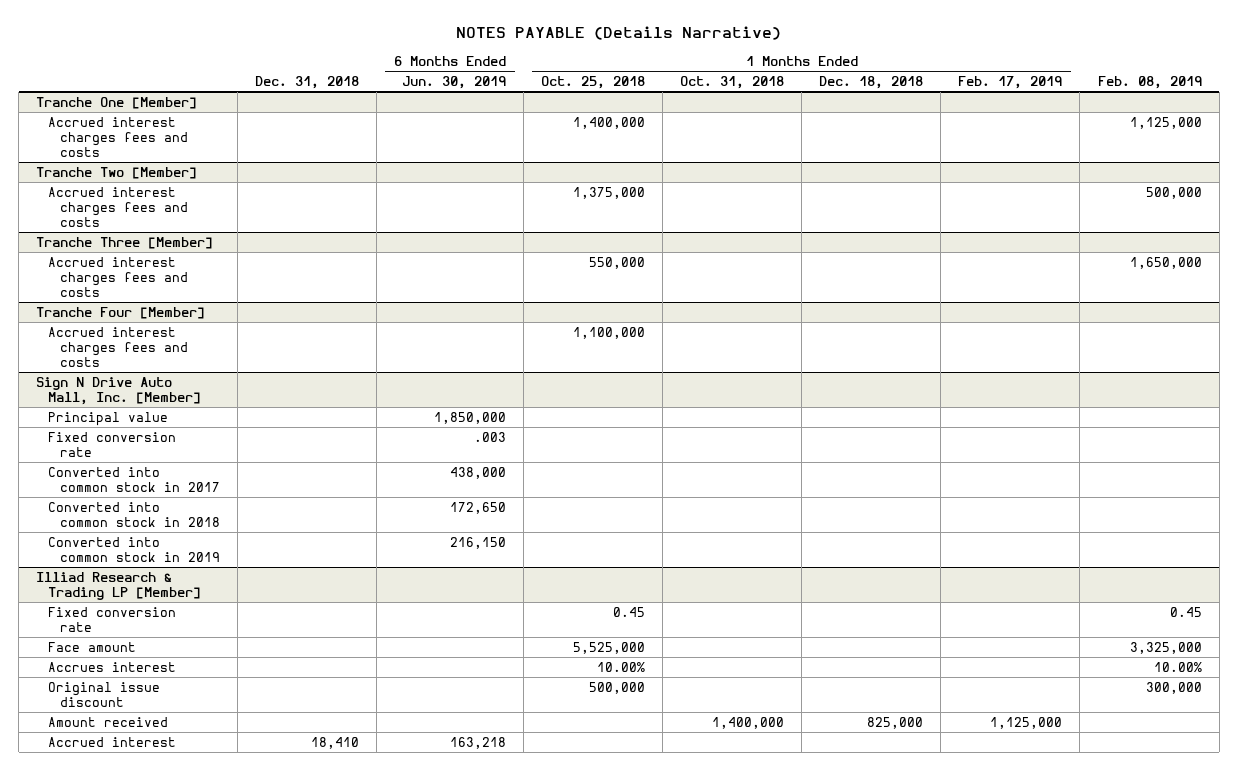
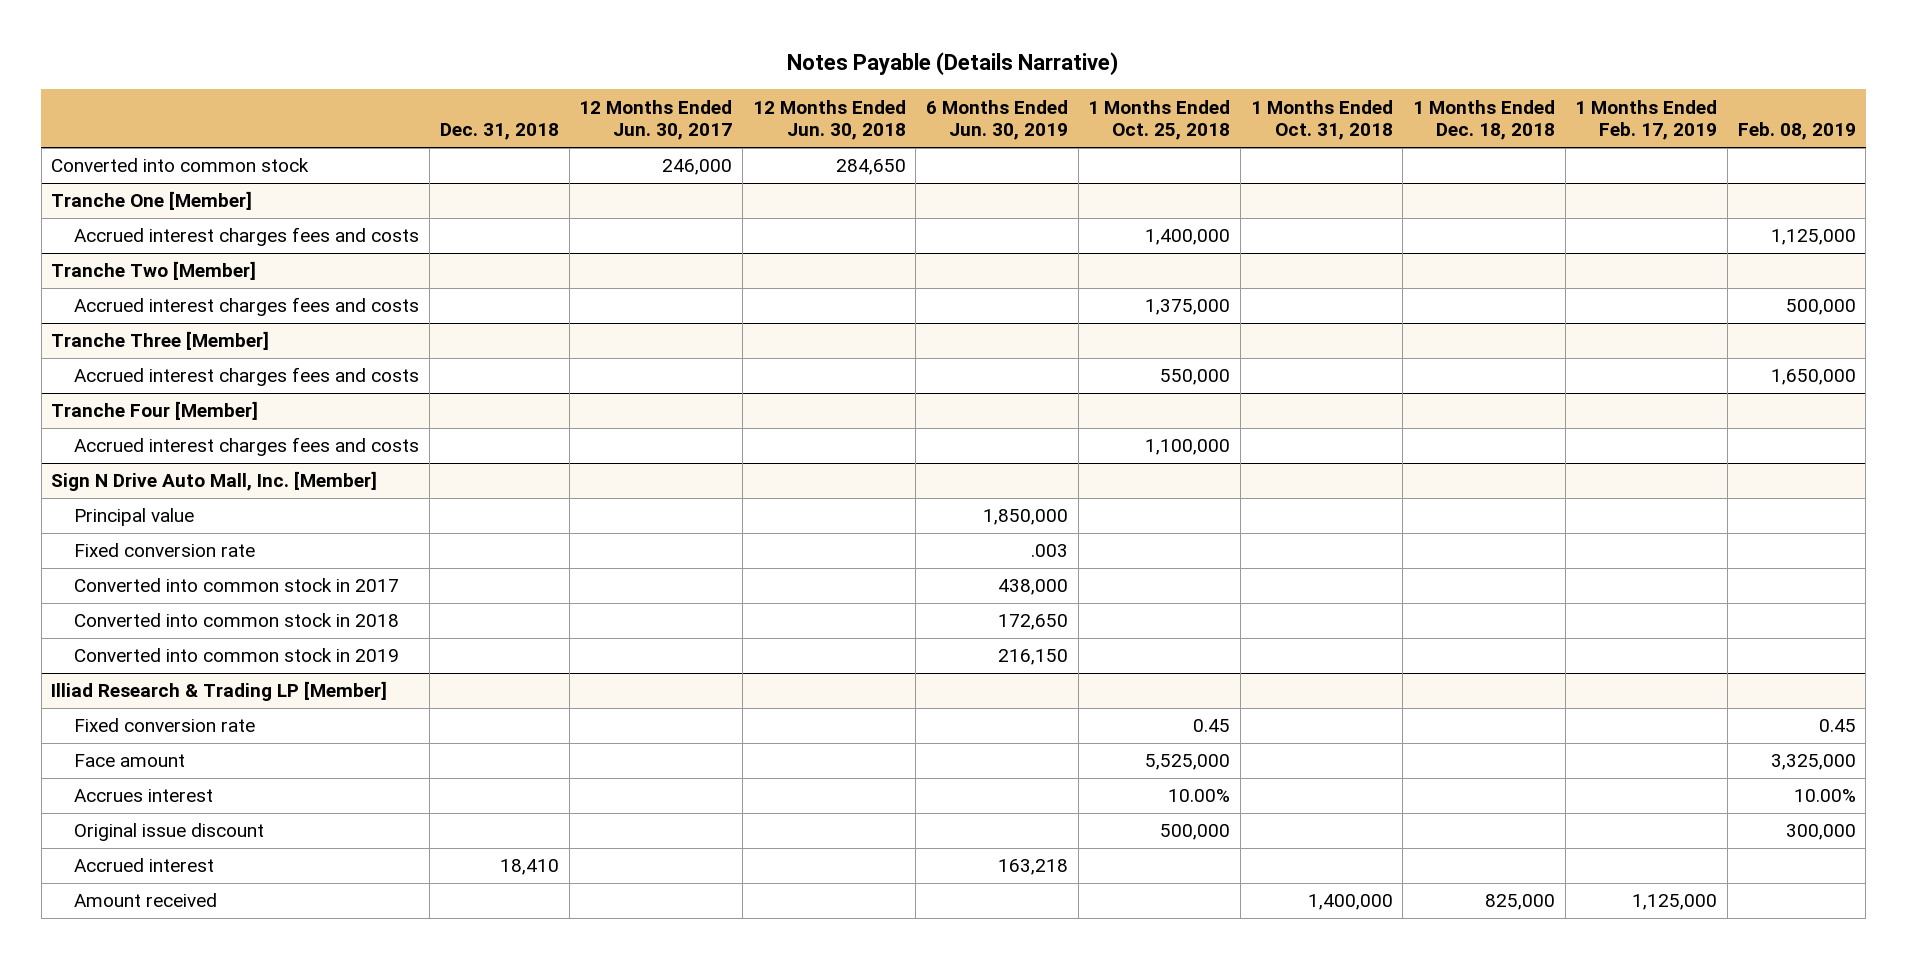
- NOTES PAYABLE (Details Narrative)
+ Notes Payable (Details Narrative)
- | Dec. 31, 2018 | 6 Months Ended Jun. 30, 2019 | 1 Months Ended Oct. 25, 2018 | 1 Months Ended Oct. 31, 2018 | 1 Months Ended Dec. 18, 2018 | 1 Months Ended Feb. 17, 2019 | Feb. 08, 2019
+ | Dec. 31, 2018 | 12 Months Ended Jun. 30, 2017 | 12 Months Ended Jun. 30, 2018 | 6 Months Ended Jun. 30, 2019 | 1 Months Ended Oct. 25, 2018 | 1 Months Ended Oct. 31, 2018 | 1 Months Ended Dec. 18, 2018 | 1 Months Ended Feb. 17, 2019 | Feb. 08, 2019
+ Converted into common stock | | 246,000 | 284,650 | | | | | |
@ Illiad Research & Trading LP [Member]
moved down: Amount received | | | | | | 1,400,000 | 825,000 | 1,125,000 |

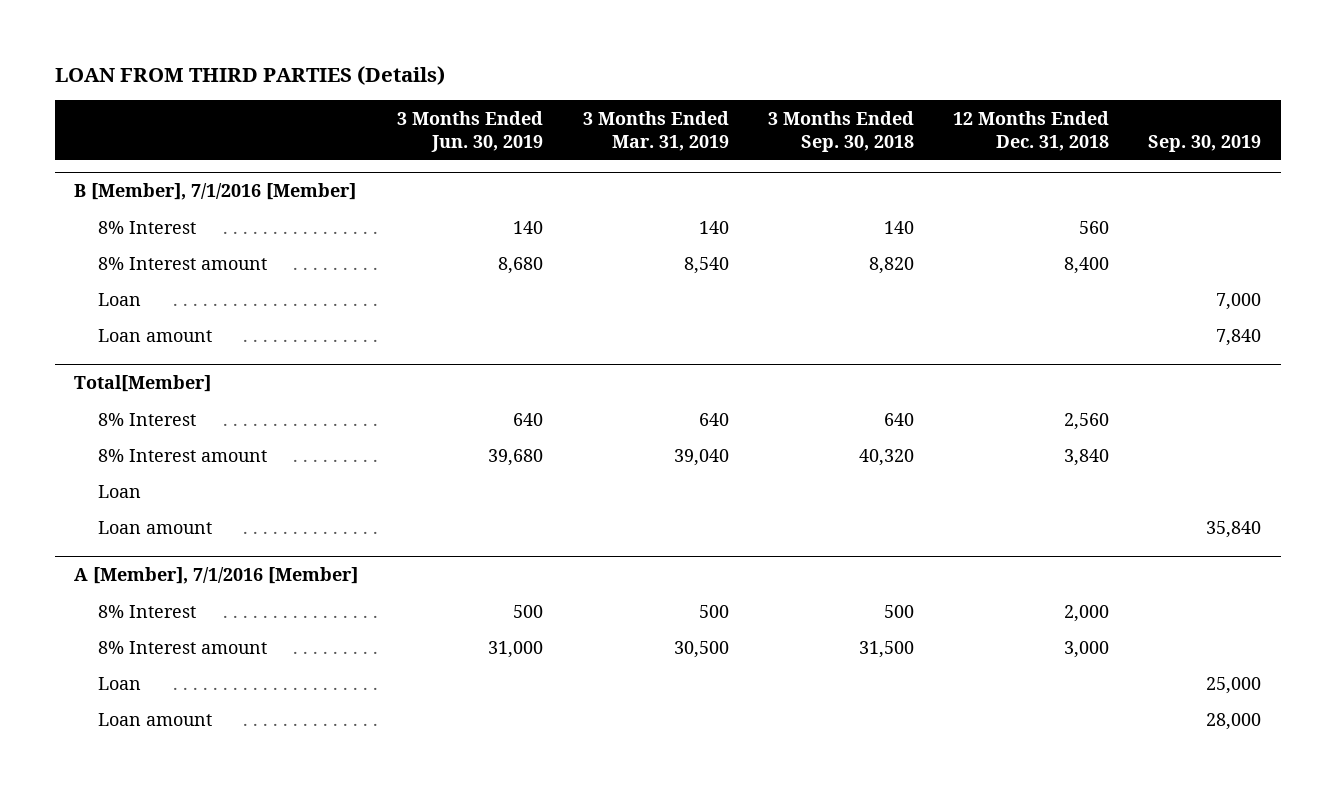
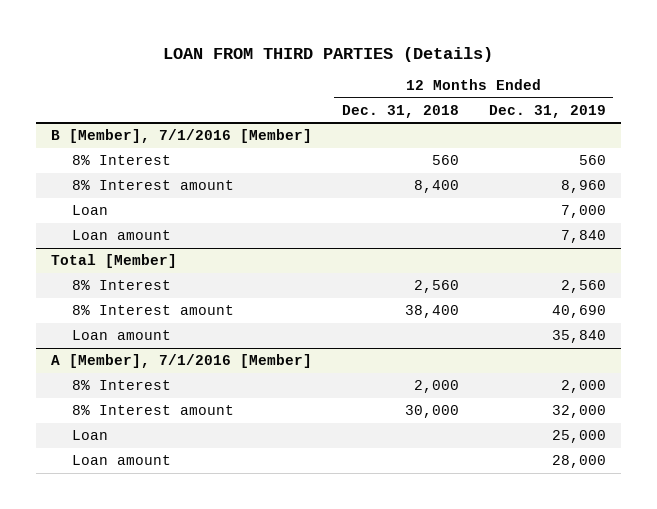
- | 3 Months Ended Jun. 30, 2019 | 3 Months Ended Mar. 31, 2019 | 3 Months Ended Sep. 30, 2018 | 12 Months Ended Dec. 31, 2018 | Sep. 30, 2019
+ | 12 Months Ended Dec. 31, 2018 | 12 Months Ended Dec. 31, 2019
- Total[Member]
+ Total [Member]
- 8% Interest amount | 39,680 | 39,040 | 40,320 | 3,840 |
- Loan
+ 8% Interest amount | 38,400 | 40,690
@ A [Member], 7/1/2016 [Member]
- 8% Interest amount | 31,000 | 30,500 | 31,500 | 3,000 |
+ 8% Interest amount | 30,000 | 32,000

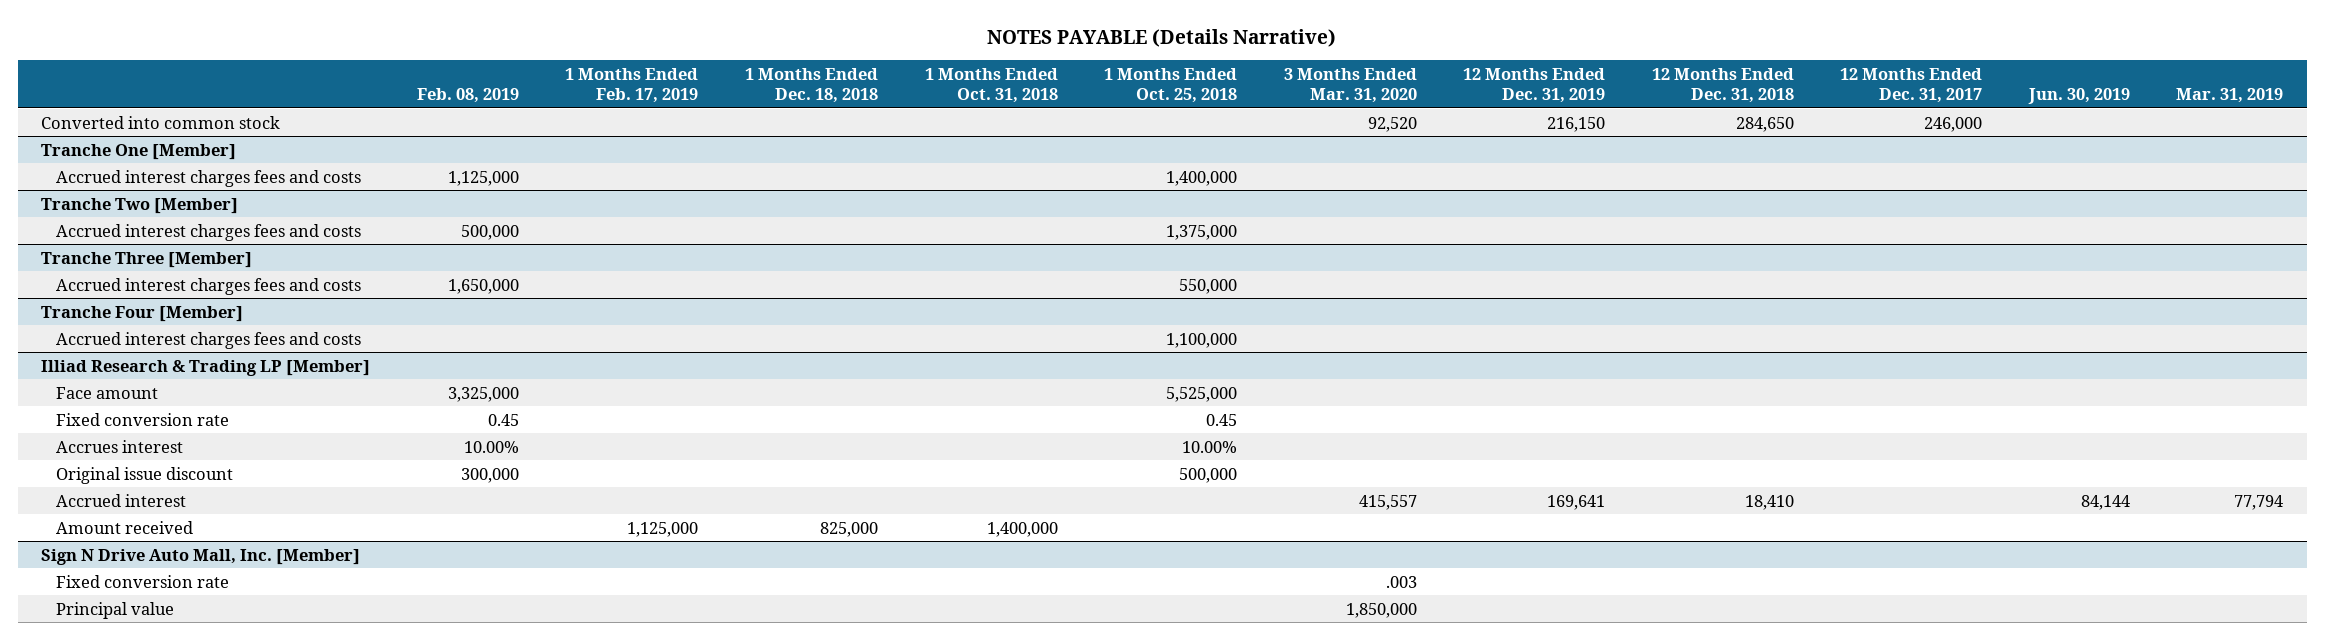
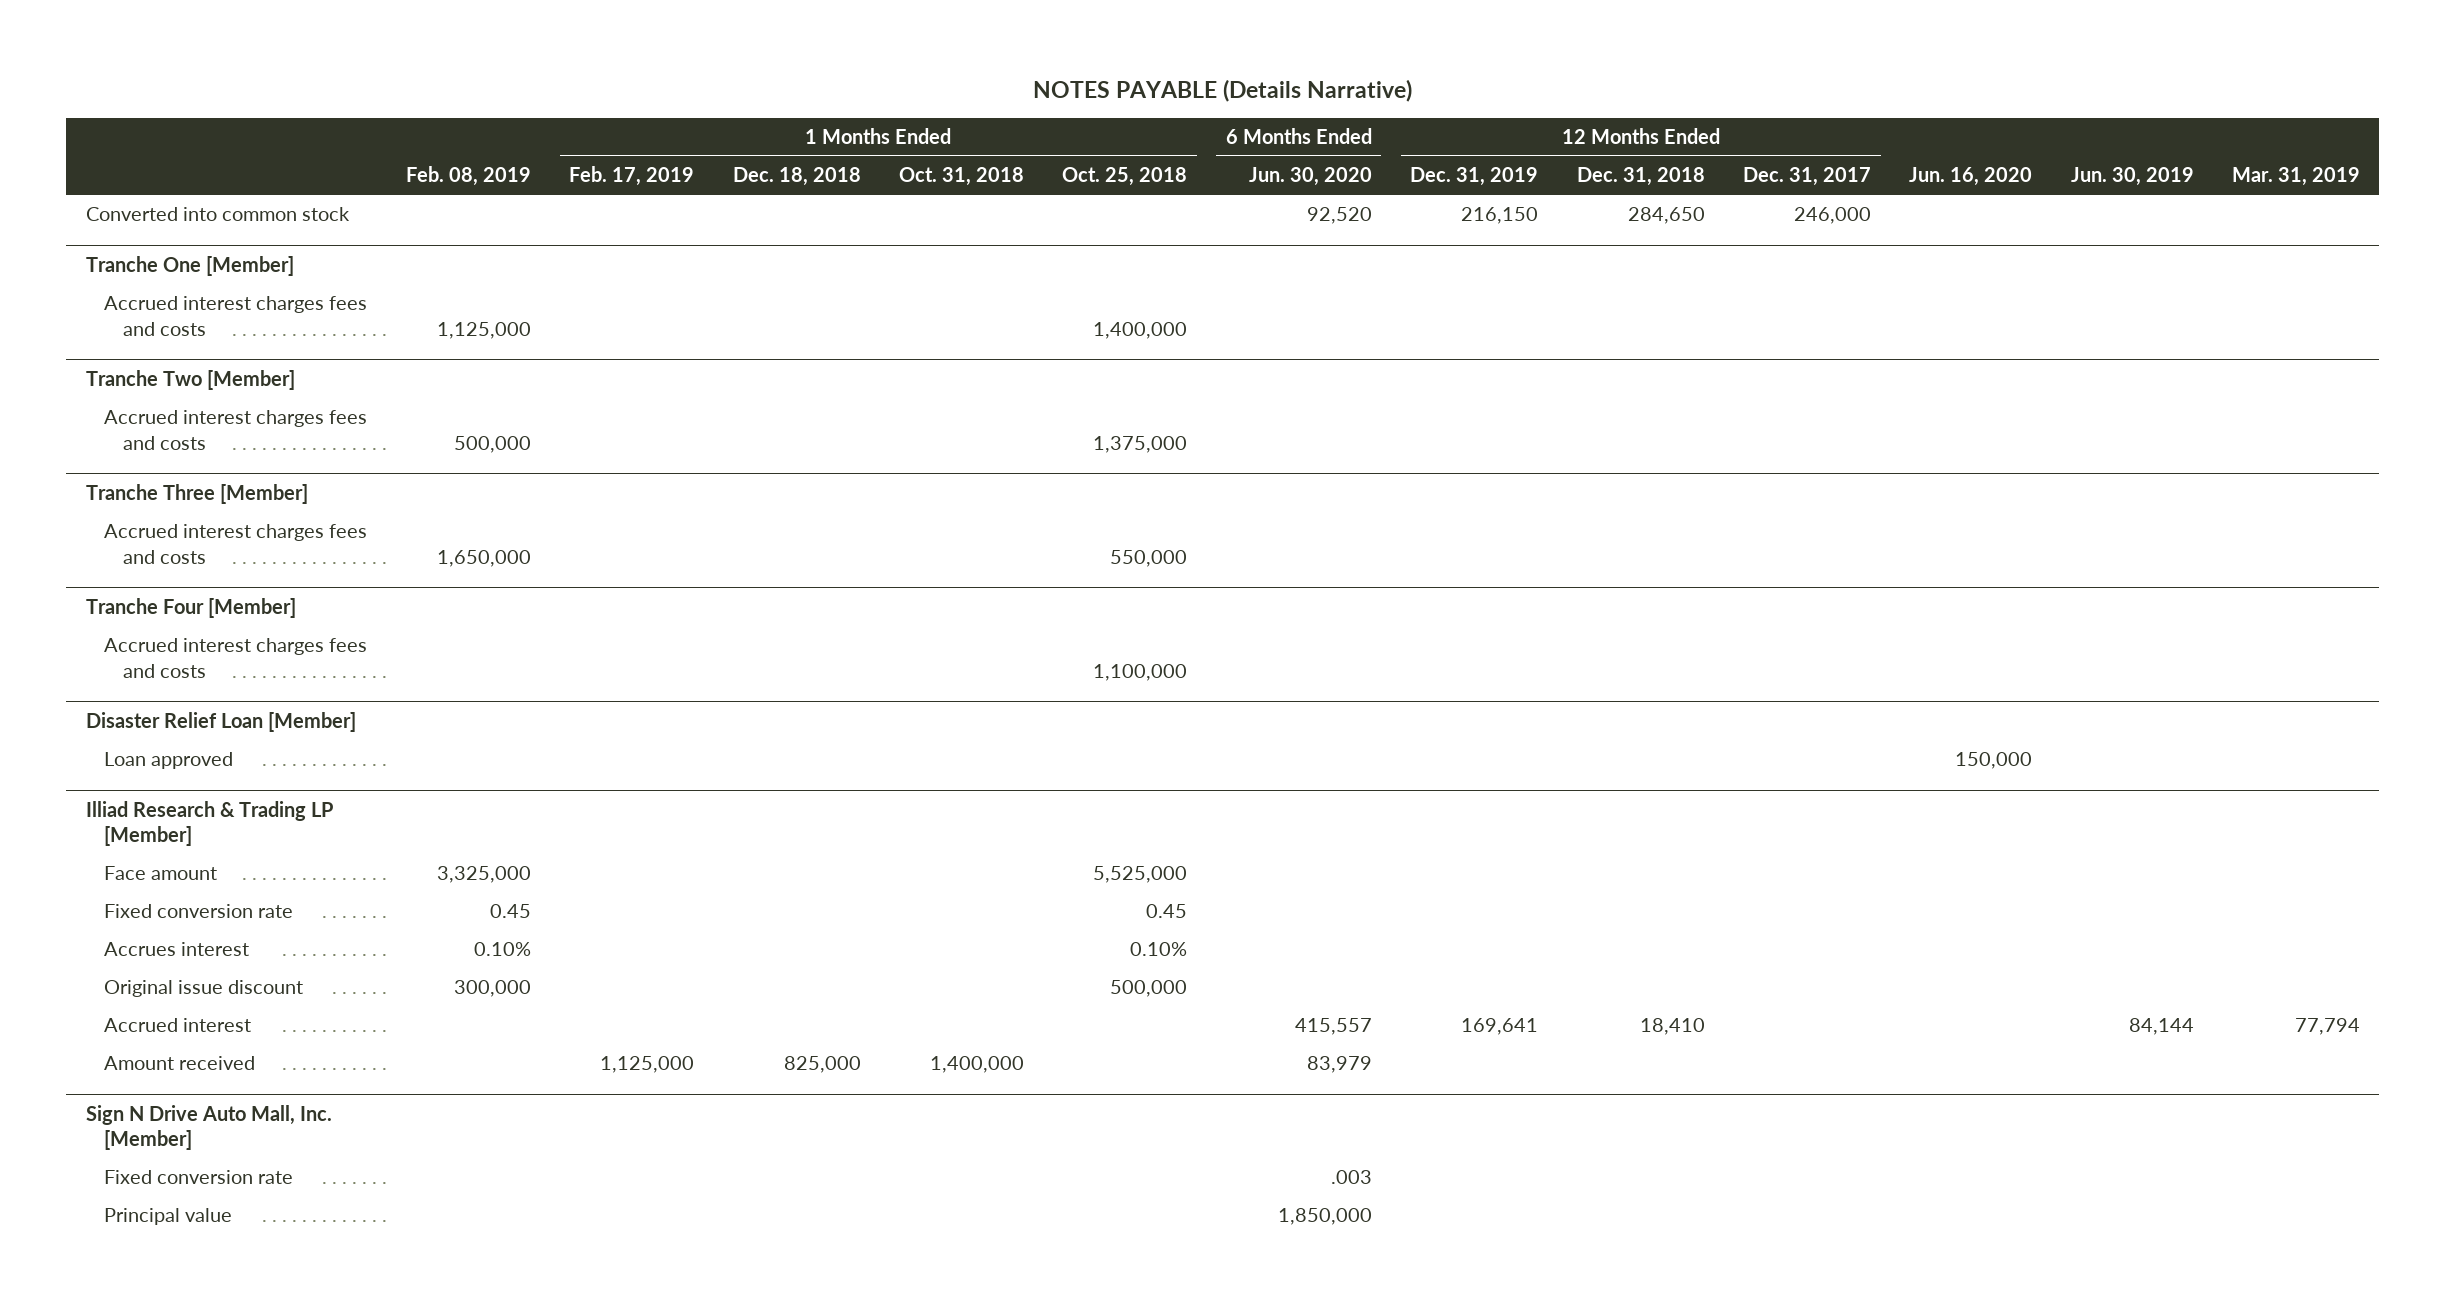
- | Feb. 08, 2019 | 1 Months Ended Feb. 17, 2019 | 1 Months Ended Dec. 18, 2018 | 1 Months Ended Oct. 31, 2018 | 1 Months Ended Oct. 25, 2018 | 3 Months Ended Mar. 31, 2020 | 12 Months Ended Dec. 31, 2019 | 12 Months Ended Dec. 31, 2018 | 12 Months Ended Dec. 31, 2017 | Jun. 30, 2019 | Mar. 31, 2019
+ | Feb. 08, 2019 | 1 Months Ended Feb. 17, 2019 | 1 Months Ended Dec. 18, 2018 | 1 Months Ended Oct. 31, 2018 | 1 Months Ended Oct. 25, 2018 | 6 Months Ended Jun. 30, 2020 | 12 Months Ended Dec. 31, 2019 | 12 Months Ended Dec. 31, 2018 | 12 Months Ended Dec. 31, 2017 | Jun. 16, 2020 | Jun. 30, 2019 | Mar. 31, 2019
+ Disaster Relief Loan [Member]
+ Loan approved | | | | | | | | | | 150,000 | |
@ Illiad Research & Trading LP [Member]
- Accrues interest | 10.00% | | | | 10.00% | | | | | |
+ Accrues interest | 0.10% | | | | 0.10% | | | | | | |

